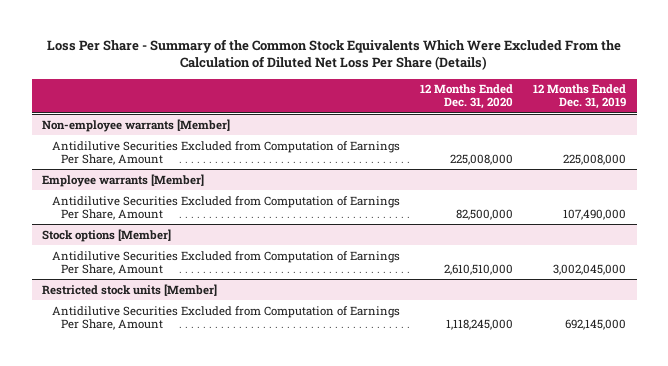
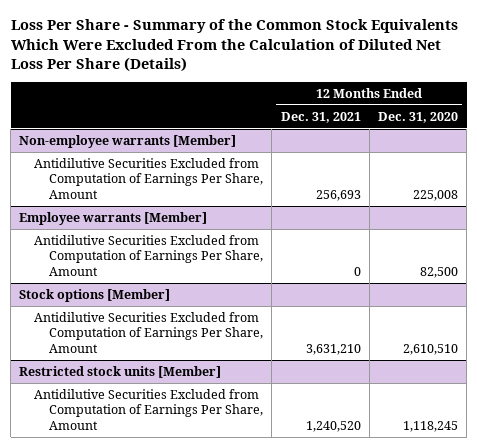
- | 12 Months Ended Dec. 31, 2020 | 12 Months Ended Dec. 31, 2019
+ | 12 Months Ended Dec. 31, 2021 | 12 Months Ended Dec. 31, 2020
@ Non-employee warrants [Member]
- Antidilutive Securities Excluded from Computation of Earnings Per Share, Amount | 225,008,000 | 225,008,000
+ Antidilutive Securities Excluded from Computation of Earnings Per Share, Amount | 256,693 | 225,008
@ Employee warrants [Member]
- Antidilutive Securities Excluded from Computation of Earnings Per Share, Amount | 82,500,000 | 107,490,000
+ Antidilutive Securities Excluded from Computation of Earnings Per Share, Amount | 0 | 82,500
@ Stock options [Member]
- Antidilutive Securities Excluded from Computation of Earnings Per Share, Amount | 2,610,510,000 | 3,002,045,000
+ Antidilutive Securities Excluded from Computation of Earnings Per Share, Amount | 3,631,210 | 2,610,510
@ Restricted stock units [Member]
- Antidilutive Securities Excluded from Computation of Earnings Per Share, Amount | 1,118,245,000 | 692,145,000
+ Antidilutive Securities Excluded from Computation of Earnings Per Share, Amount | 1,240,520 | 1,118,245

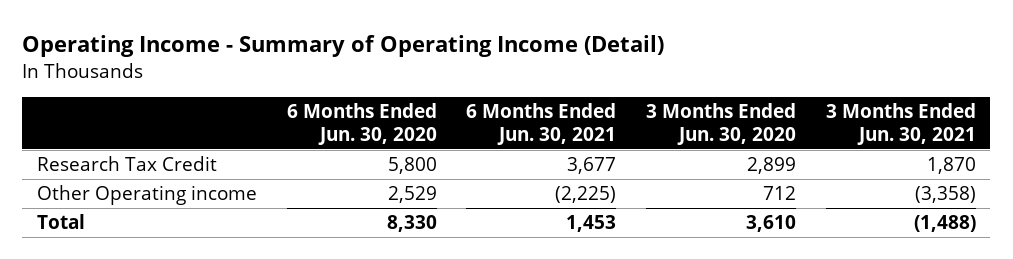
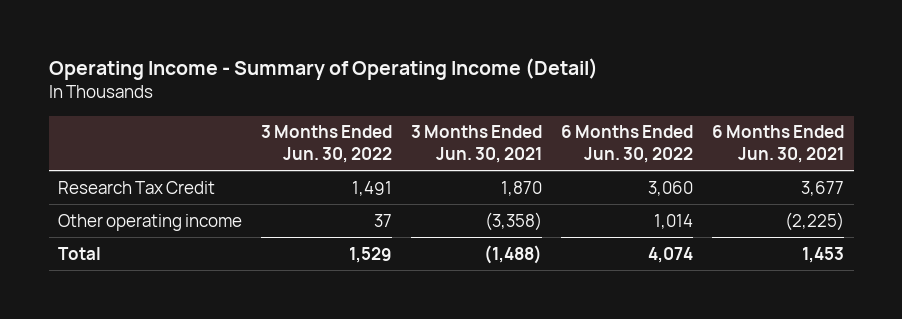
- | 6 Months Ended Jun. 30, 2020 | 6 Months Ended Jun. 30, 2021 | 3 Months Ended Jun. 30, 2020 | 3 Months Ended Jun. 30, 2021
+ | 3 Months Ended Jun. 30, 2022 | 3 Months Ended Jun. 30, 2021 | 6 Months Ended Jun. 30, 2022 | 6 Months Ended Jun. 30, 2021
- Other Operating income | 2,529 | (2,225) | 712 | (3,358)
+ Other operating income | 37 | (3,358) | 1,014 | (2,225)

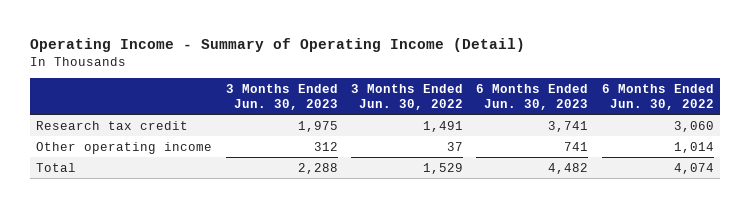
- | 3 Months Ended Jun. 30, 2022 | 3 Months Ended Jun. 30, 2021 | 6 Months Ended Jun. 30, 2022 | 6 Months Ended Jun. 30, 2021
+ | 3 Months Ended Jun. 30, 2023 | 3 Months Ended Jun. 30, 2022 | 6 Months Ended Jun. 30, 2023 | 6 Months Ended Jun. 30, 2022
- Research Tax Credit | 1,491 | 1,870 | 3,060 | 3,677
+ Research tax credit | 1,975 | 1,491 | 3,741 | 3,060

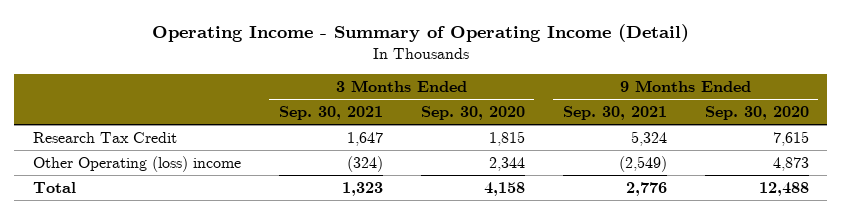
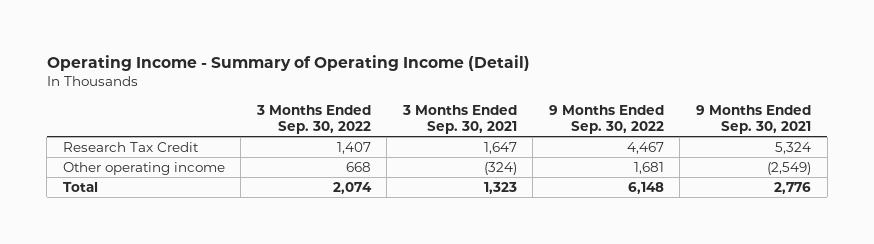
- | 3 Months Ended Sep. 30, 2021 | 3 Months Ended Sep. 30, 2020 | 9 Months Ended Sep. 30, 2021 | 9 Months Ended Sep. 30, 2020
+ | 3 Months Ended Sep. 30, 2022 | 3 Months Ended Sep. 30, 2021 | 9 Months Ended Sep. 30, 2022 | 9 Months Ended Sep. 30, 2021
- Other Operating (loss) income | (324) | 2,344 | (2,549) | 4,873
+ Other operating income | 668 | (324) | 1,681 | (2,549)

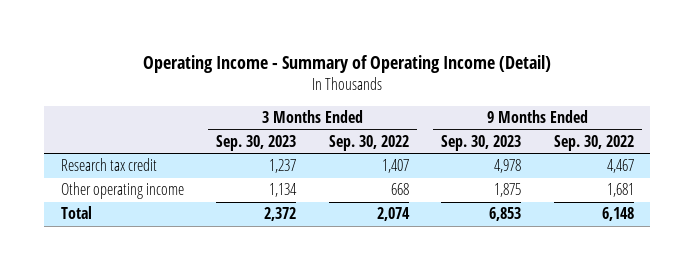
- | 3 Months Ended Sep. 30, 2022 | 3 Months Ended Sep. 30, 2021 | 9 Months Ended Sep. 30, 2022 | 9 Months Ended Sep. 30, 2021
+ | 3 Months Ended Sep. 30, 2023 | 3 Months Ended Sep. 30, 2022 | 9 Months Ended Sep. 30, 2023 | 9 Months Ended Sep. 30, 2022
- Research Tax Credit | 1,407 | 1,647 | 4,467 | 5,324
+ Research tax credit | 1,237 | 1,407 | 4,978 | 4,467

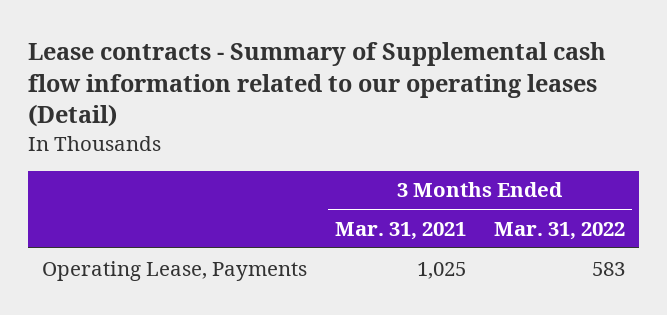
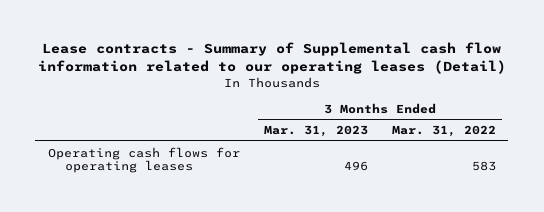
- | 3 Months Ended Mar. 31, 2021 | 3 Months Ended Mar. 31, 2022
+ | 3 Months Ended Mar. 31, 2023 | 3 Months Ended Mar. 31, 2022
- Operating Lease, Payments | 1,025 | 583
+ Operating cash flows for operating leases | 496 | 583

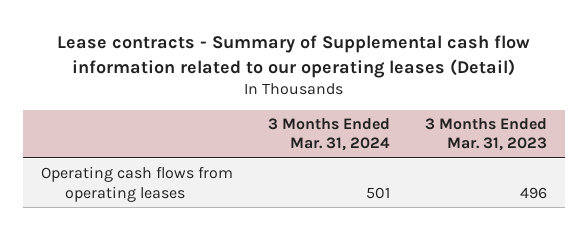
- | 3 Months Ended Mar. 31, 2023 | 3 Months Ended Mar. 31, 2022
+ | 3 Months Ended Mar. 31, 2024 | 3 Months Ended Mar. 31, 2023
- Operating cash flows for operating leases | 496 | 583
+ Operating cash flows from operating leases | 501 | 496

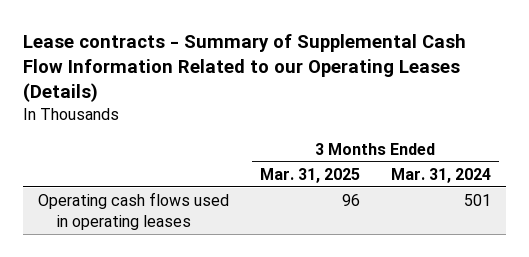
- Lease contracts - Summary of Supplemental cash flow information related to our operating leases (Detail)
+ Lease contracts - Summary of Supplemental Cash Flow Information Related to our Operating Leases (Details)
- | 3 Months Ended Mar. 31, 2024 | 3 Months Ended Mar. 31, 2023
+ | 3 Months Ended Mar. 31, 2025 | 3 Months Ended Mar. 31, 2024
- Operating cash flows from operating leases | 501 | 496
+ Operating cash flows used in operating leases | 96 | 501

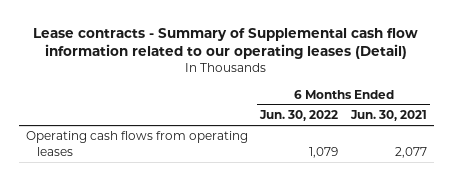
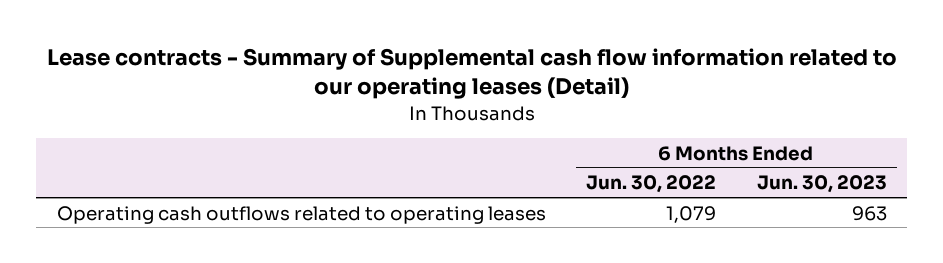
- | 6 Months Ended Jun. 30, 2022 | 6 Months Ended Jun. 30, 2021
+ | 6 Months Ended Jun. 30, 2022 | 6 Months Ended Jun. 30, 2023
- Operating cash flows from operating leases | 1,079 | 2,077
+ Operating cash outflows related to operating leases | 1,079 | 963

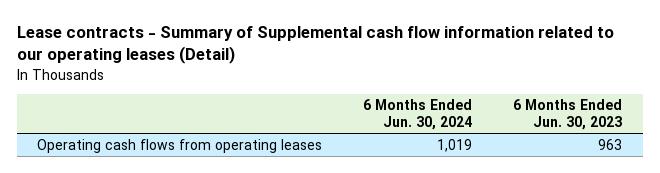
- | 6 Months Ended Jun. 30, 2022 | 6 Months Ended Jun. 30, 2023
+ | 6 Months Ended Jun. 30, 2024 | 6 Months Ended Jun. 30, 2023
- Operating cash outflows related to operating leases | 1,079 | 963
+ Operating cash flows from operating leases | 1,019 | 963

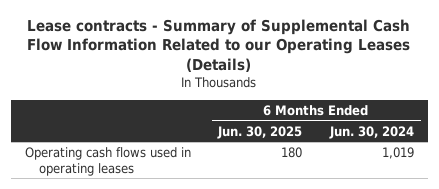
- Lease contracts - Summary of Supplemental cash flow information related to our operating leases (Detail)
+ Lease contracts - Summary of Supplemental Cash Flow Information Related to our Operating Leases (Details)
- | 6 Months Ended Jun. 30, 2024 | 6 Months Ended Jun. 30, 2023
+ | 6 Months Ended Jun. 30, 2025 | 6 Months Ended Jun. 30, 2024
- Operating cash flows from operating leases | 1,019 | 963
+ Operating cash flows used in operating leases | 180 | 1,019

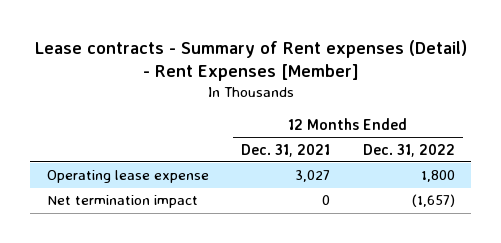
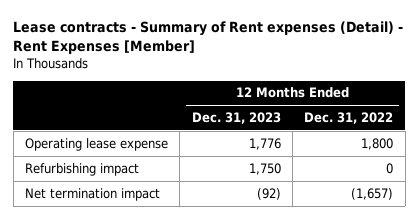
- | 12 Months Ended Dec. 31, 2021 | 12 Months Ended Dec. 31, 2022
+ | 12 Months Ended Dec. 31, 2023 | 12 Months Ended Dec. 31, 2022
+ Refurbishing impact | 1,750 | 0

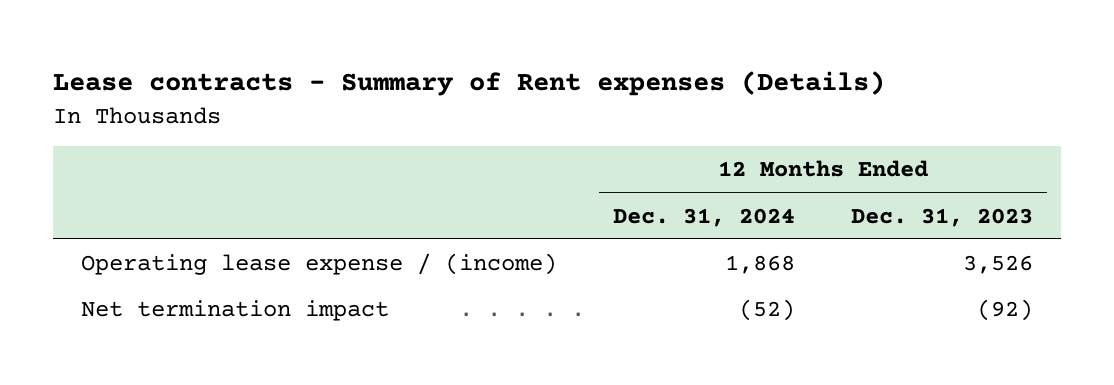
- Lease contracts - Summary of Rent expenses (Detail) - Rent Expenses [Member]
+ Lease contracts - Summary of Rent expenses (Details)
- | 12 Months Ended Dec. 31, 2023 | 12 Months Ended Dec. 31, 2022
+ | 12 Months Ended Dec. 31, 2024 | 12 Months Ended Dec. 31, 2023
- Operating lease expense | 1,776 | 1,800
- Refurbishing impact | 1,750 | 0
+ Operating lease expense / (income) | 1,868 | 3,526

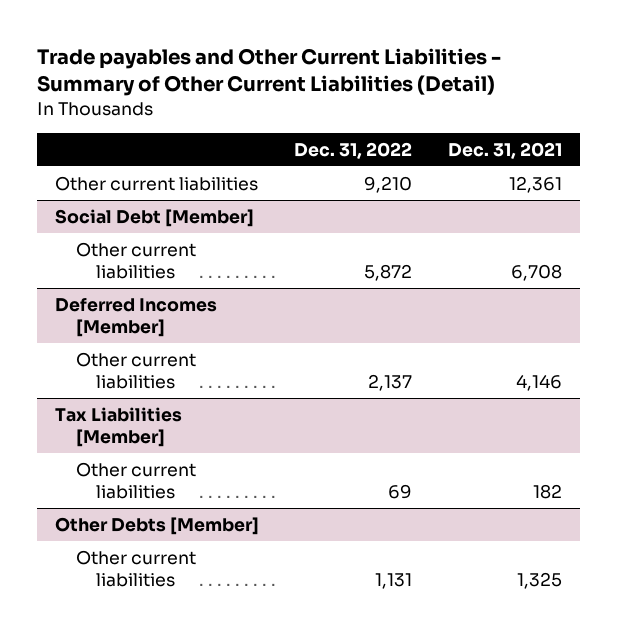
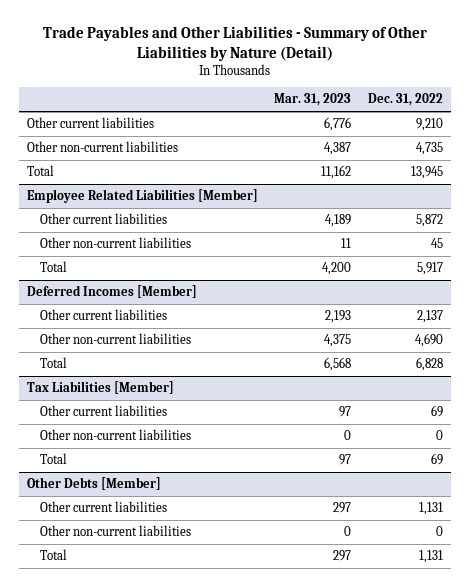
- Trade payables and Other Current Liabilities - Summary of Other Current Liabilities (Detail)
+ Trade Payables and Other Liabilities - Summary of Other Liabilities by Nature (Detail)
- | Dec. 31, 2022 | Dec. 31, 2021
+ | Mar. 31, 2023 | Dec. 31, 2022
- Social Debt [Member]
+ Other non-current liabilities | 4,387 | 4,735
+ Total | 11,162 | 13,945
+ Employee Related Liabilities [Member]
+ Other non-current liabilities | 11 | 45
+ Total | 4,200 | 5,917
@ Deferred Incomes [Member]
+ Other non-current liabilities | 4,375 | 4,690
+ Total | 6,568 | 6,828
@ Tax Liabilities [Member]
+ Other non-current liabilities | 0 | 0
+ Total | 97 | 69
@ Other Debts [Member]
+ Other non-current liabilities | 0 | 0
+ Total | 297 | 1,131

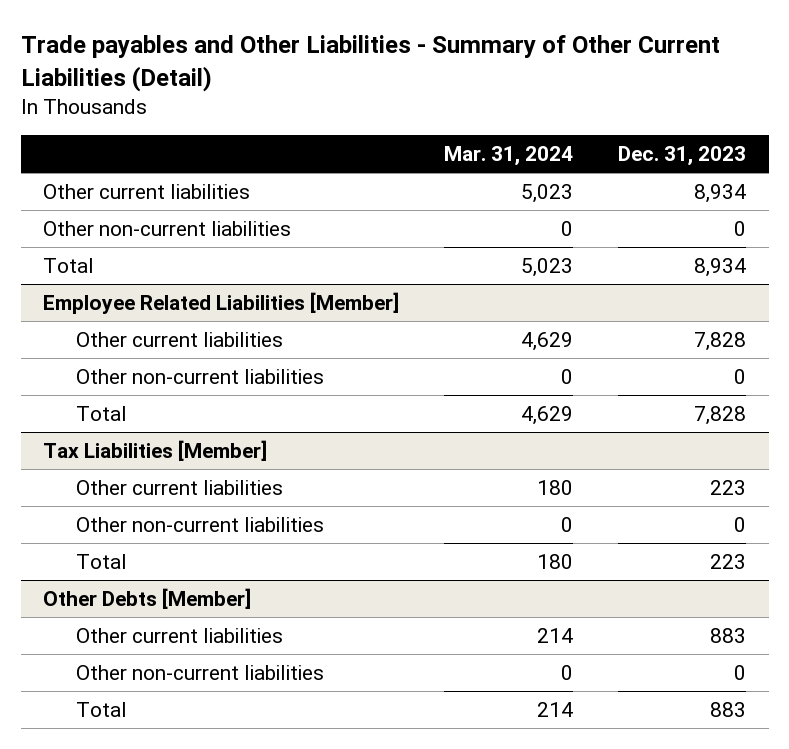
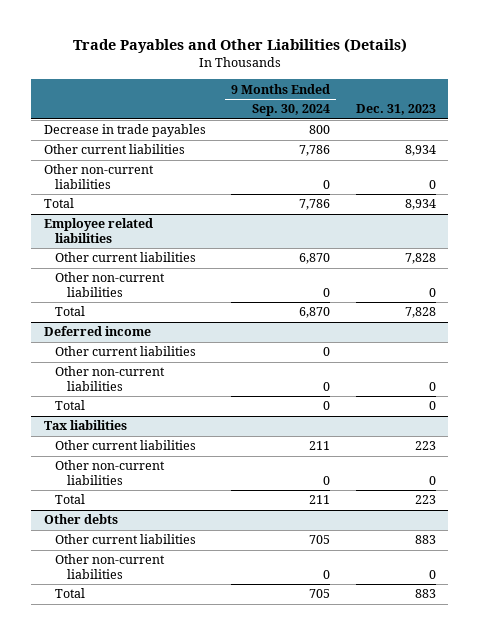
- Trade payables and Other Liabilities - Summary of Other Current Liabilities (Detail)
+ Trade Payables and Other Liabilities (Details)
- | Mar. 31, 2024 | Dec. 31, 2023
+ | 9 Months Ended Sep. 30, 2024 | Dec. 31, 2023
+ Decrease in trade payables | 800 |
- Employee Related Liabilities [Member]
+ Employee related liabilities
- Tax Liabilities [Member]
+ Deferred income
+ Other current liabilities | 0 |
+ Other non-current liabilities | 0 | 0
+ Total | 0 | 0
+ Tax liabilities
- Other Debts [Member]
+ Other debts

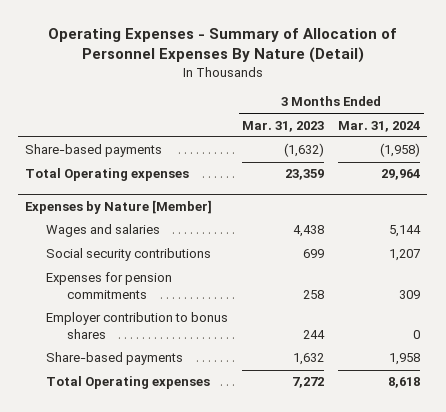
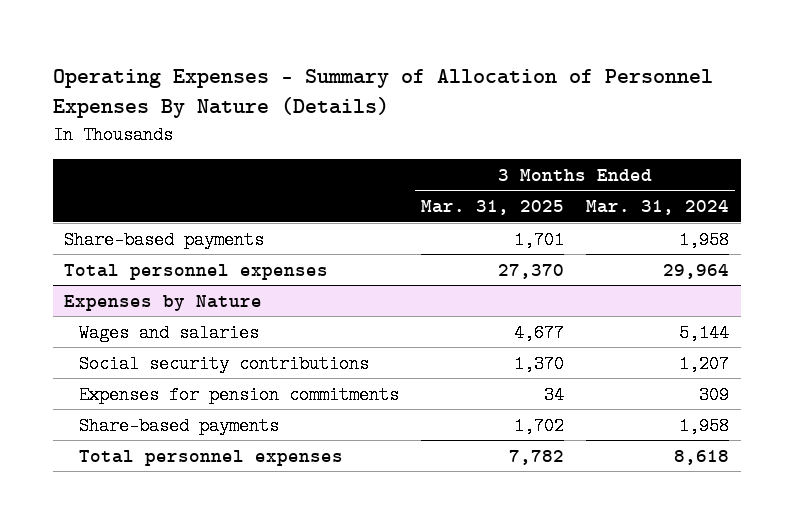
- Operating Expenses - Summary of Allocation of Personnel Expenses By Nature (Detail)
+ Operating Expenses - Summary of Allocation of Personnel Expenses By Nature (Details)
- | 3 Months Ended Mar. 31, 2023 | 3 Months Ended Mar. 31, 2024
+ | 3 Months Ended Mar. 31, 2025 | 3 Months Ended Mar. 31, 2024
- Share-based payments | (1,632) | (1,958)
- Total Operating expenses | 23,359 | 29,964
- Expenses by Nature [Member]
+ Share-based payments | 1,701 | 1,958
+ Total personnel expenses | 27,370 | 29,964
+ Expenses by Nature
- Employer contribution to bonus shares | 244 | 0
- Total Operating expenses | 7,272 | 8,618
+ Total personnel expenses | 7,782 | 8,618

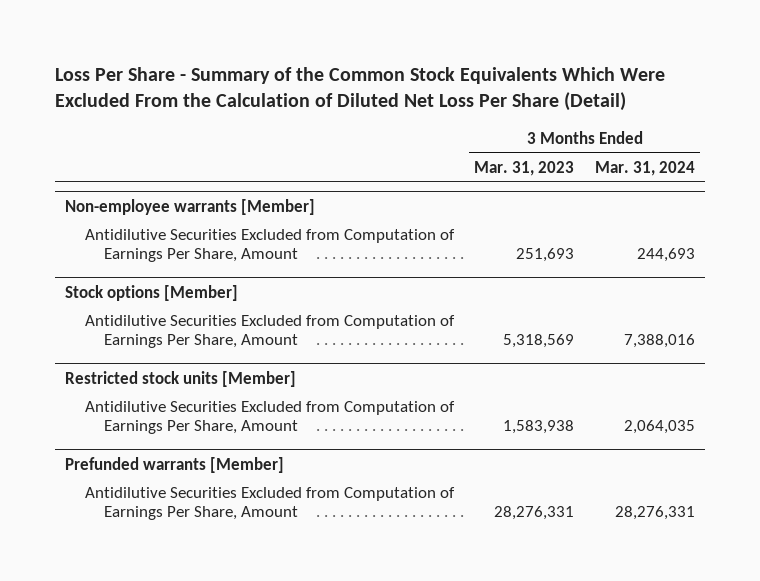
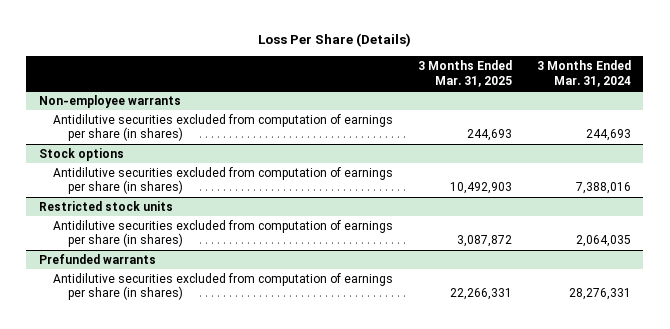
- Loss Per Share - Summary of the Common Stock Equivalents Which Were Excluded From the Calculation of Diluted Net Loss Per Share (Detail)
+ Loss Per Share (Details)
- | 3 Months Ended Mar. 31, 2023 | 3 Months Ended Mar. 31, 2024
+ | 3 Months Ended Mar. 31, 2025 | 3 Months Ended Mar. 31, 2024
- Non-employee warrants [Member]
- Antidilutive Securities Excluded from Computation of Earnings Per Share, Amount | 251,693 | 244,693
- Stock options [Member]
- Antidilutive Securities Excluded from Computation of Earnings Per Share, Amount | 5,318,569 | 7,388,016
- Restricted stock units [Member]
- Antidilutive Securities Excluded from Computation of Earnings Per Share, Amount | 1,583,938 | 2,064,035
- Prefunded warrants [Member]
- Antidilutive Securities Excluded from Computation of Earnings Per Share, Amount | 28,276,331 | 28,276,331
+ Non-employee warrants
+ Antidilutive securities excluded from computation of earnings per share (in shares) | 244,693 | 244,693
+ Stock options
+ Antidilutive securities excluded from computation of earnings per share (in shares) | 10,492,903 | 7,388,016
+ Restricted stock units
+ Antidilutive securities excluded from computation of earnings per share (in shares) | 3,087,872 | 2,064,035
+ Prefunded warrants
+ Antidilutive securities excluded from computation of earnings per share (in shares) | 22,266,331 | 28,276,331

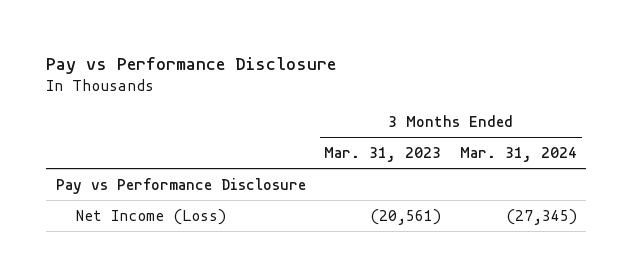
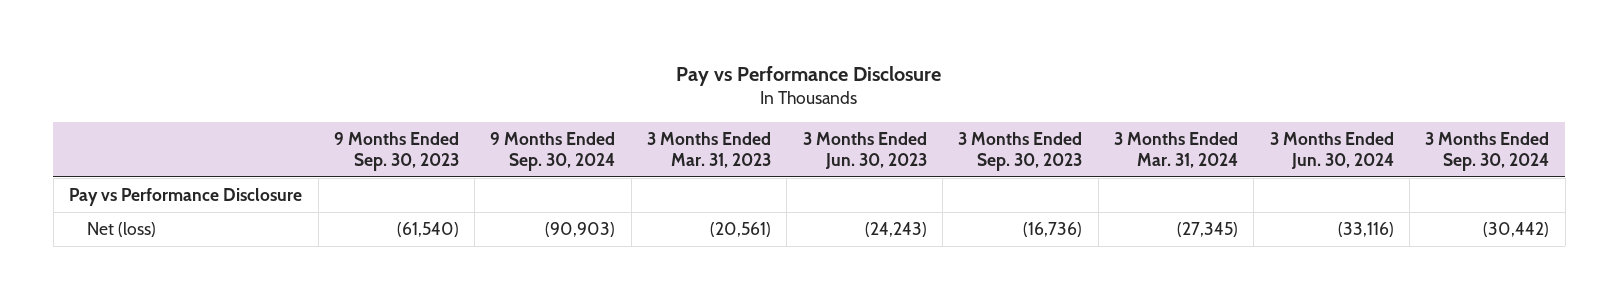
- | 3 Months Ended Mar. 31, 2023 | 3 Months Ended Mar. 31, 2024
+ | 9 Months Ended Sep. 30, 2023 | 9 Months Ended Sep. 30, 2024 | 3 Months Ended Mar. 31, 2023 | 3 Months Ended Jun. 30, 2023 | 3 Months Ended Sep. 30, 2023 | 3 Months Ended Mar. 31, 2024 | 3 Months Ended Jun. 30, 2024 | 3 Months Ended Sep. 30, 2024
- Net Income (Loss) | (20,561) | (27,345)
+ Net (loss) | (61,540) | (90,903) | (20,561) | (24,243) | (16,736) | (27,345) | (33,116) | (30,442)

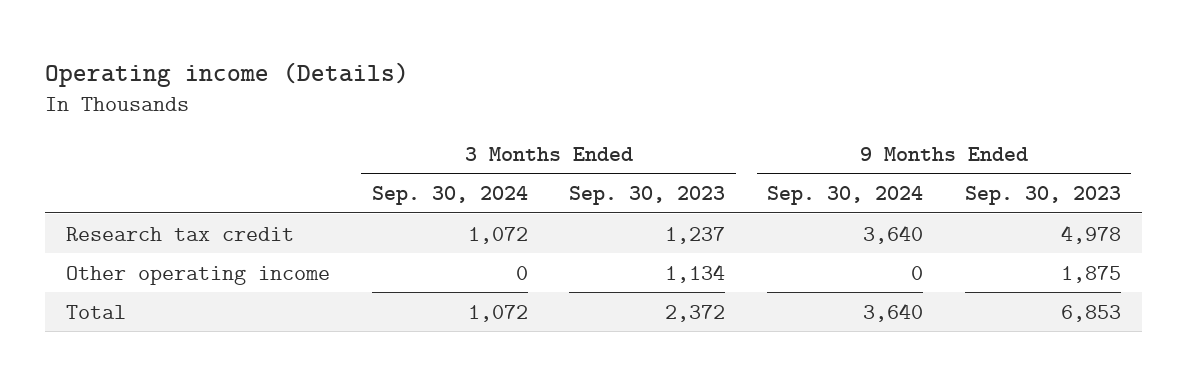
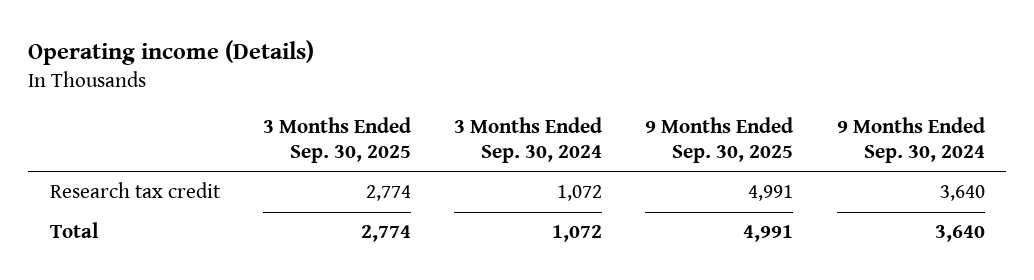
- | 3 Months Ended Sep. 30, 2024 | 3 Months Ended Sep. 30, 2023 | 9 Months Ended Sep. 30, 2024 | 9 Months Ended Sep. 30, 2023
+ | 3 Months Ended Sep. 30, 2025 | 3 Months Ended Sep. 30, 2024 | 9 Months Ended Sep. 30, 2025 | 9 Months Ended Sep. 30, 2024
- Other operating income | 0 | 1,134 | 0 | 1,875

